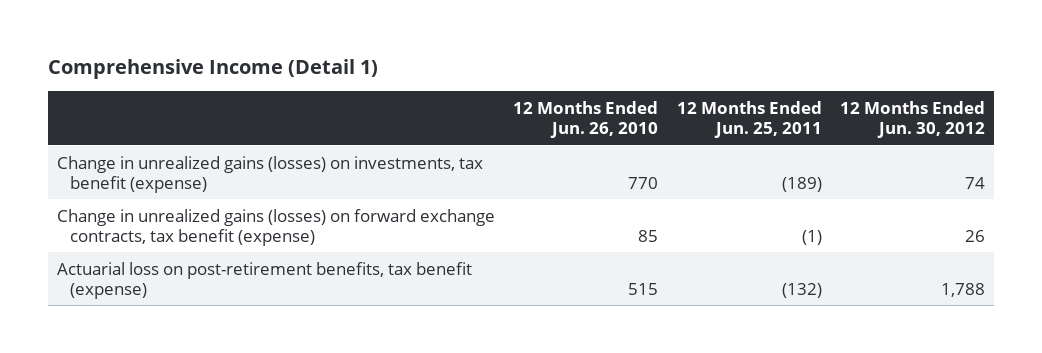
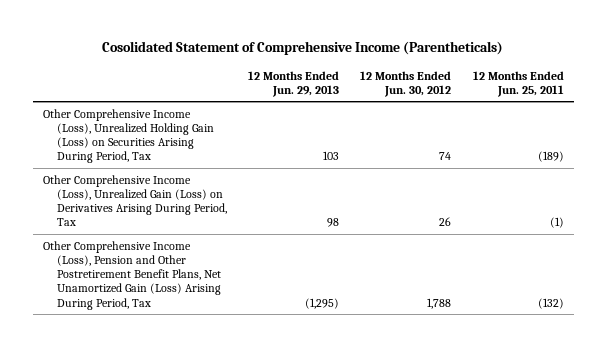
- Comprehensive Income (Detail 1)
+ Cosolidated Statement of Comprehensive Income (Parentheticals)
- | 12 Months Ended Jun. 26, 2010 | 12 Months Ended Jun. 25, 2011 | 12 Months Ended Jun. 30, 2012
+ | 12 Months Ended Jun. 29, 2013 | 12 Months Ended Jun. 30, 2012 | 12 Months Ended Jun. 25, 2011
- Change in unrealized gains (losses) on investments, tax benefit (expense) | 770 | (189) | 74
- Change in unrealized gains (losses) on forward exchange contracts, tax benefit (expense) | 85 | (1) | 26
- Actuarial loss on post-retirement benefits, tax benefit (expense) | 515 | (132) | 1,788
+ Other Comprehensive Income (Loss), Unrealized Holding Gain (Loss) on Securities Arising During Period, Tax | 103 | 74 | (189)
+ Other Comprehensive Income (Loss), Unrealized Gain (Loss) on Derivatives Arising During Period, Tax | 98 | 26 | (1)
+ Other Comprehensive Income (Loss), Pension and Other Postretirement Benefit Plans, Net Unamortized Gain (Loss) Arising During Period, Tax | (1,295) | 1,788 | (132)

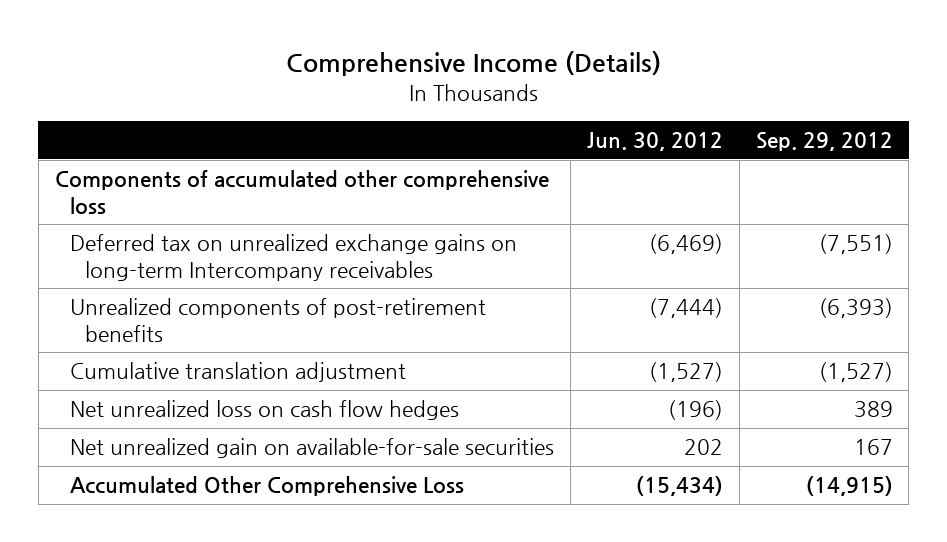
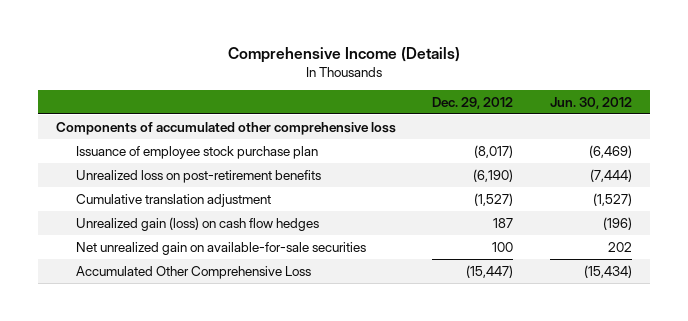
- | Jun. 30, 2012 | Sep. 29, 2012
+ | Dec. 29, 2012 | Jun. 30, 2012
- Deferred tax on unrealized exchange gains on long-term Intercompany receivables | (6,469) | (7,551)
- Unrealized components of post-retirement benefits | (7,444) | (6,393)
+ Issuance of employee stock purchase plan | (8,017) | (6,469)
+ Unrealized loss on post-retirement benefits | (6,190) | (7,444)
- Net unrealized loss on cash flow hedges | (196) | 389
+ Unrealized gain (loss) on cash flow hedges | 187 | (196)

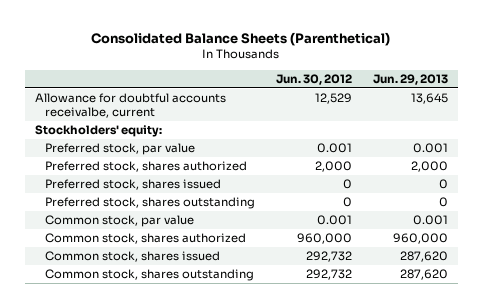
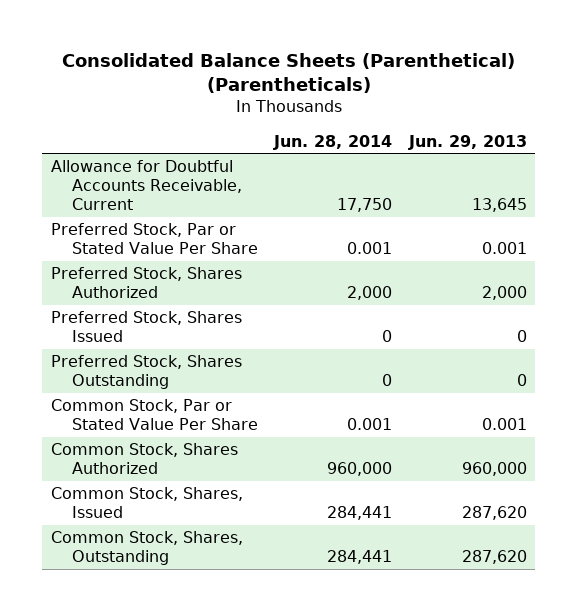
- Consolidated Balance Sheets (Parenthetical)
+ Consolidated Balance Sheets (Parenthetical) (Parentheticals)
- | Jun. 30, 2012 | Jun. 29, 2013
+ | Jun. 28, 2014 | Jun. 29, 2013
- Allowance for doubtful accounts receivalbe, current | 12,529 | 13,645
- Stockholders' equity:
- Preferred stock, par value | 0.001 | 0.001
- Preferred stock, shares authorized | 2,000 | 2,000
- Preferred stock, shares issued | 0 | 0
- Preferred stock, shares outstanding | 0 | 0
- Common stock, par value | 0.001 | 0.001
- Common stock, shares authorized | 960,000 | 960,000
- Common stock, shares issued | 292,732 | 287,620
- Common stock, shares outstanding | 292,732 | 287,620
+ Allowance for Doubtful Accounts Receivable, Current | 17,750 | 13,645
+ Preferred Stock, Par or Stated Value Per Share | 0.001 | 0.001
+ Preferred Stock, Shares Authorized | 2,000 | 2,000
+ Preferred Stock, Shares Issued | 0 | 0
+ Preferred Stock, Shares Outstanding | 0 | 0
+ Common Stock, Par or Stated Value Per Share | 0.001 | 0.001
+ Common Stock, Shares Authorized | 960,000 | 960,000
+ Common Stock, Shares, Issued | 284,441 | 287,620
+ Common Stock, Shares, Outstanding | 284,441 | 287,620

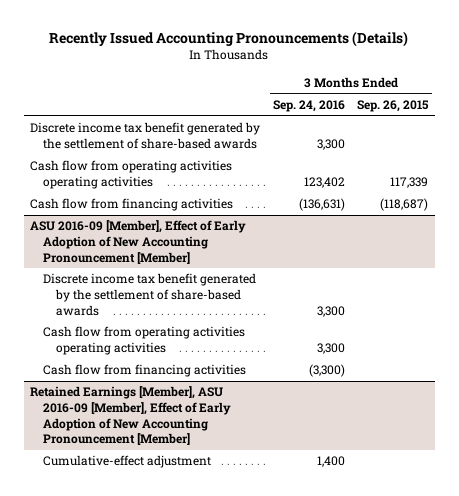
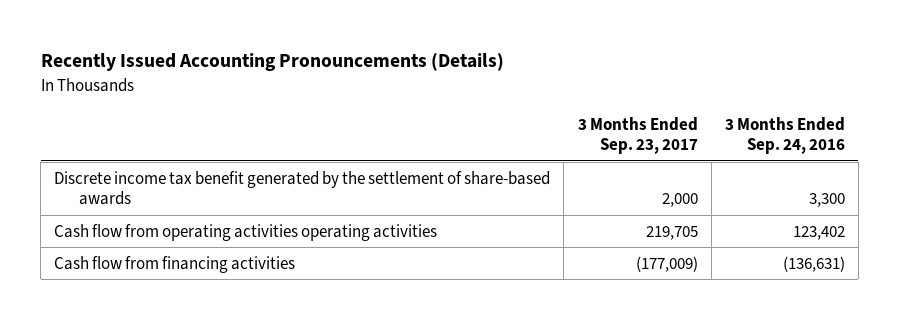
- | 3 Months Ended Sep. 24, 2016 | 3 Months Ended Sep. 26, 2015
+ | 3 Months Ended Sep. 23, 2017 | 3 Months Ended Sep. 24, 2016
- ASU 2016-09 [Member], Effect of Early Adoption of New Accounting Pronouncement [Member]
- Discrete income tax benefit generated by the settlement of share-based awards | 3,300 |
- Cash flow from operating activities operating activities | 3,300 |
- Cash flow from financing activities | (3,300) |
- Retained Earnings [Member], ASU 2016-09 [Member], Effect of Early Adoption of New Accounting Pronouncement [Member]
- Cumulative-effect adjustment | 1,400 |

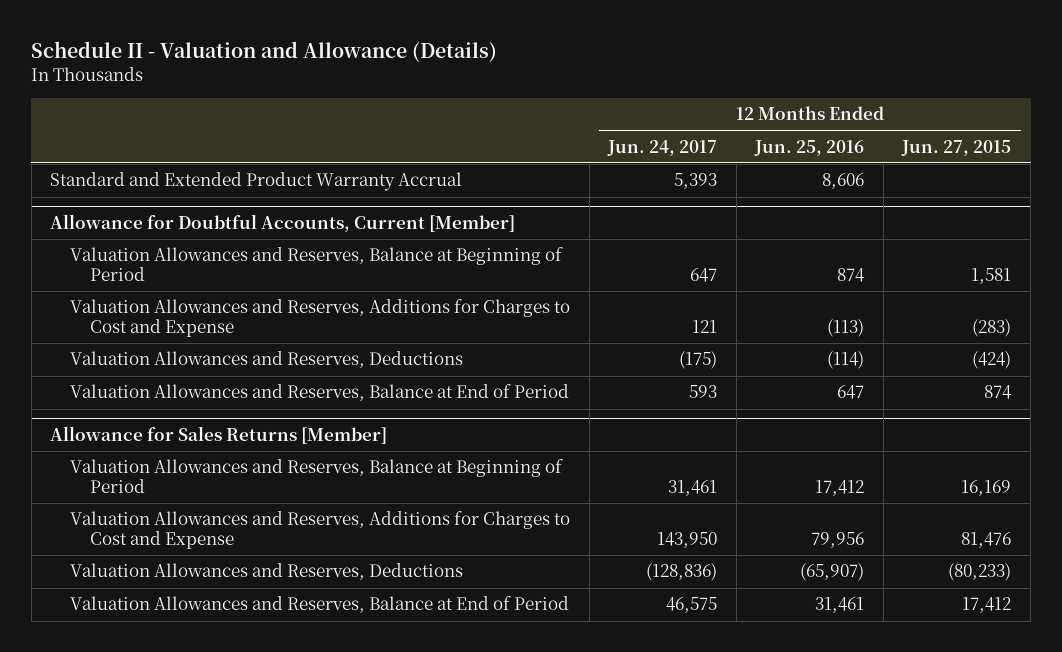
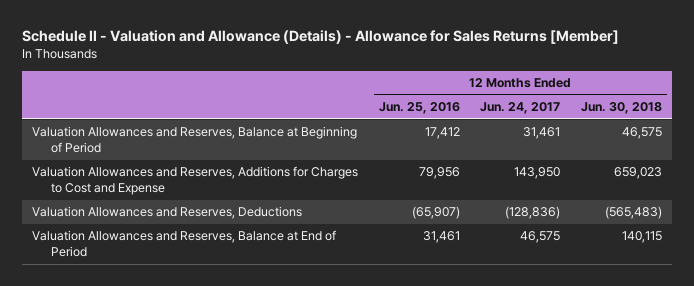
- Schedule II - Valuation and Allowance (Details)
+ Schedule II - Valuation and Allowance (Details) - Allowance for Sales Returns [Member]
- | 12 Months Ended Jun. 24, 2017 | 12 Months Ended Jun. 25, 2016 | 12 Months Ended Jun. 27, 2015
+ | 12 Months Ended Jun. 25, 2016 | 12 Months Ended Jun. 24, 2017 | 12 Months Ended Jun. 30, 2018
- Standard and Extended Product Warranty Accrual | 5,393 | 8,606 |
- Allowance for Doubtful Accounts, Current [Member]
- Valuation Allowances and Reserves, Balance at Beginning of Period | 647 | 874 | 1,581
- Valuation Allowances and Reserves, Additions for Charges to Cost and Expense | 121 | (113) | (283)
- Valuation Allowances and Reserves, Deductions | (175) | (114) | (424)
- Valuation Allowances and Reserves, Balance at End of Period | 593 | 647 | 874
- Allowance for Sales Returns [Member]

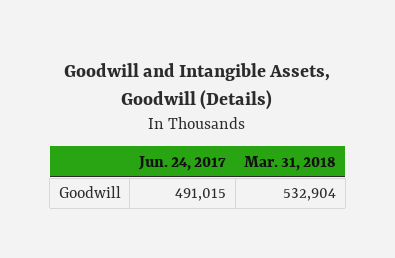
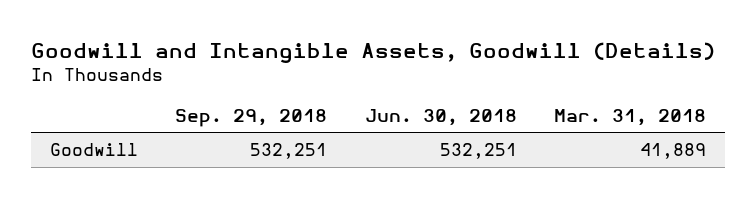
- | Jun. 24, 2017 | Mar. 31, 2018
+ | Sep. 29, 2018 | Jun. 30, 2018 | Mar. 31, 2018
- Goodwill | 491,015 | 532,904
+ Goodwill | 532,251 | 532,251 | 41,889

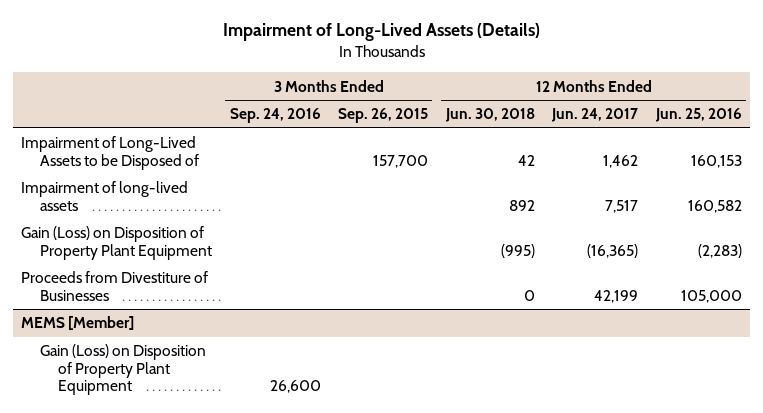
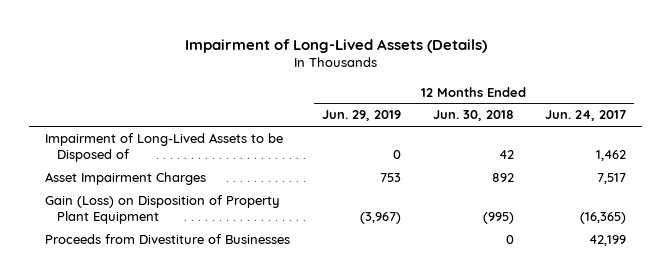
- | 3 Months Ended Sep. 24, 2016 | 3 Months Ended Sep. 26, 2015 | 12 Months Ended Jun. 30, 2018 | 12 Months Ended Jun. 24, 2017 | 12 Months Ended Jun. 25, 2016
+ | 12 Months Ended Jun. 29, 2019 | 12 Months Ended Jun. 30, 2018 | 12 Months Ended Jun. 24, 2017
- Impairment of long-lived assets | | | 892 | 7,517 | 160,582
+ Asset Impairment Charges | 753 | 892 | 7,517
- MEMS [Member]
- Gain (Loss) on Disposition of Property Plant Equipment | 26,600 | | | |

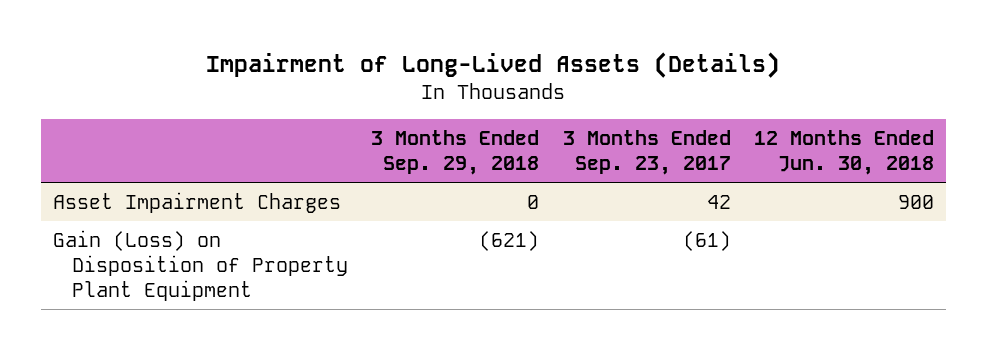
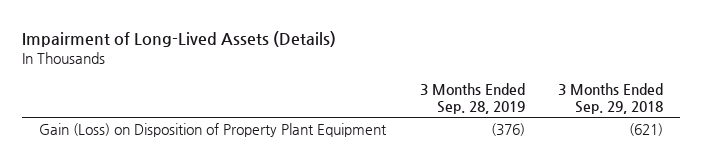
- | 3 Months Ended Sep. 29, 2018 | 3 Months Ended Sep. 23, 2017 | 12 Months Ended Jun. 30, 2018
+ | 3 Months Ended Sep. 28, 2019 | 3 Months Ended Sep. 29, 2018
- Asset Impairment Charges | 0 | 42 | 900

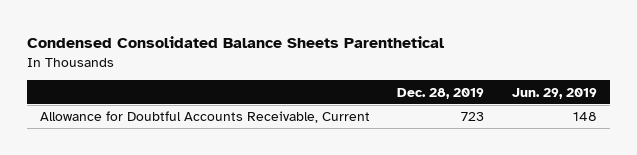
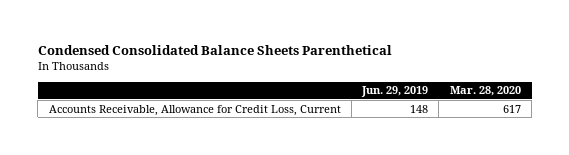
- | Dec. 28, 2019 | Jun. 29, 2019
+ | Jun. 29, 2019 | Mar. 28, 2020
- Allowance for Doubtful Accounts Receivable, Current | 723 | 148
+ Accounts Receivable, Allowance for Credit Loss, Current | 148 | 617

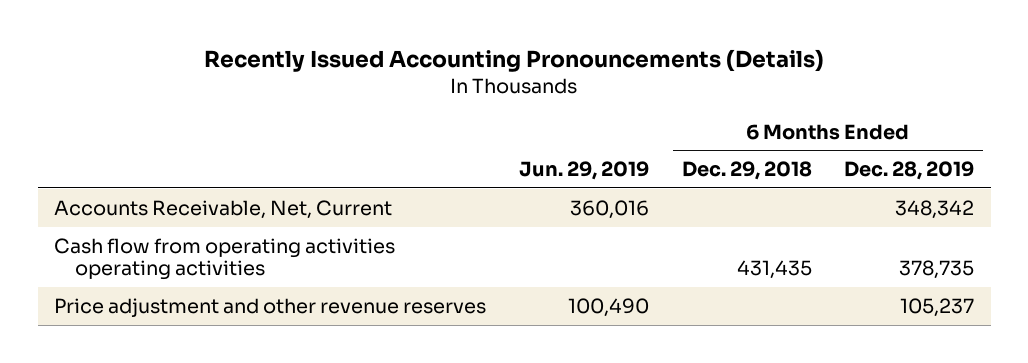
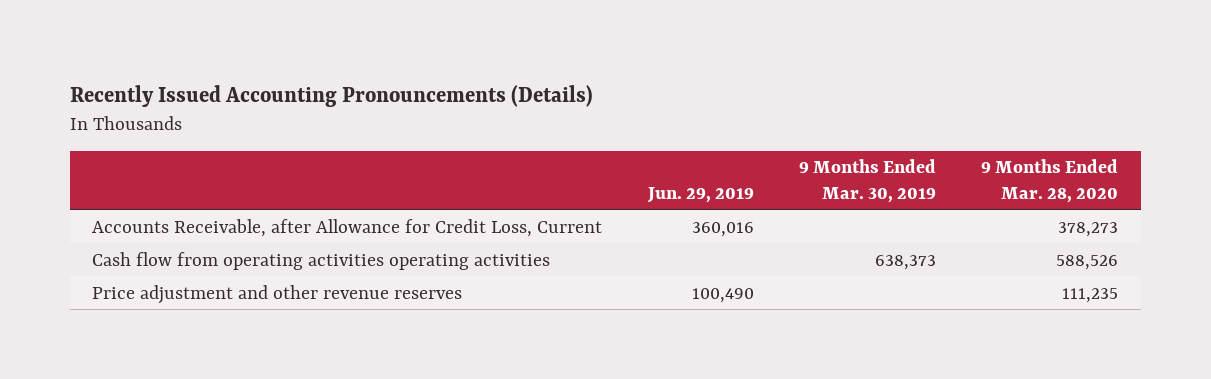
- | Jun. 29, 2019 | 6 Months Ended Dec. 29, 2018 | 6 Months Ended Dec. 28, 2019
+ | Jun. 29, 2019 | 9 Months Ended Mar. 30, 2019 | 9 Months Ended Mar. 28, 2020
- Accounts Receivable, Net, Current | 360,016 | | 348,342
+ Accounts Receivable, after Allowance for Credit Loss, Current | 360,016 | | 378,273

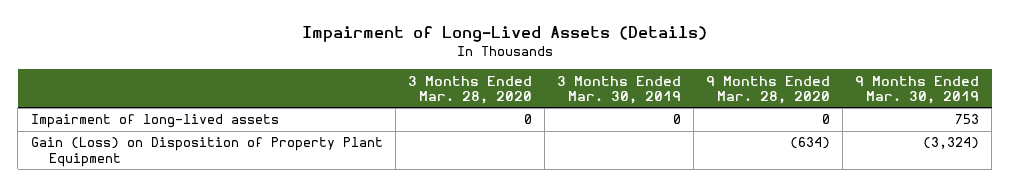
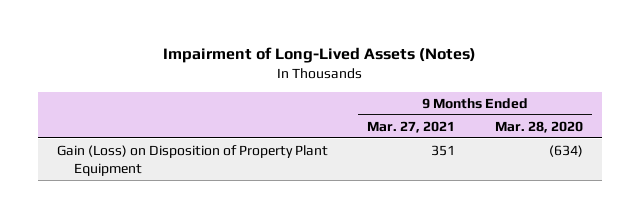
- Impairment of Long-Lived Assets (Details)
+ Impairment of Long-Lived Assets (Notes)
- | 3 Months Ended Mar. 28, 2020 | 3 Months Ended Mar. 30, 2019 | 9 Months Ended Mar. 28, 2020 | 9 Months Ended Mar. 30, 2019
+ | 9 Months Ended Mar. 27, 2021 | 9 Months Ended Mar. 28, 2020
- Impairment of long-lived assets | 0 | 0 | 0 | 753

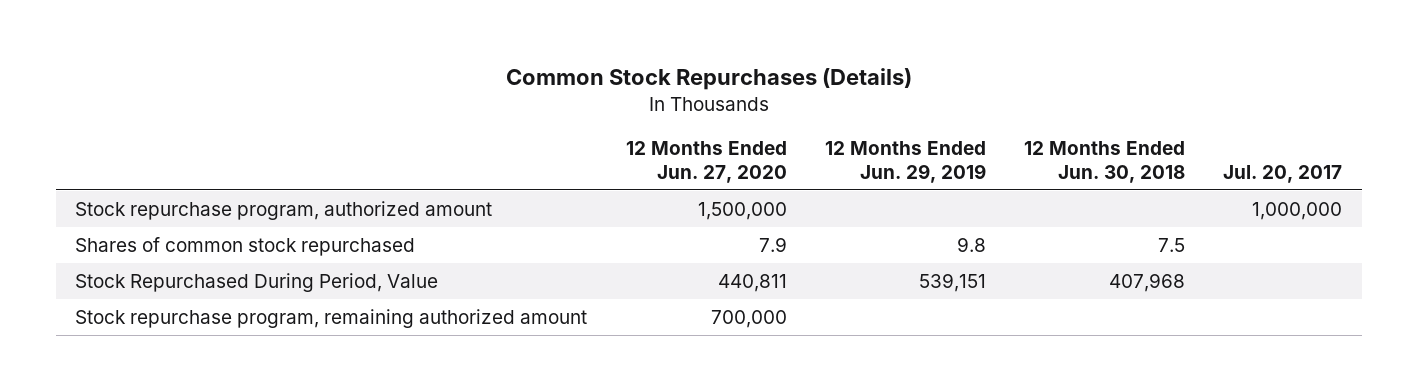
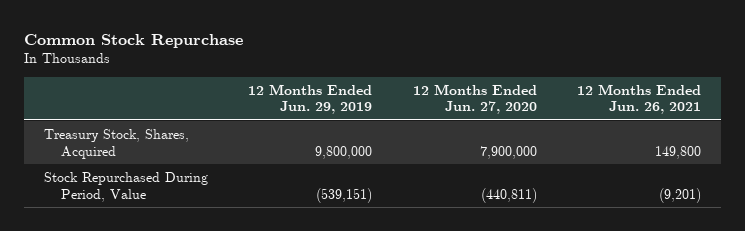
- Common Stock Repurchases (Details)
+ Common Stock Repurchase
- | 12 Months Ended Jun. 27, 2020 | 12 Months Ended Jun. 29, 2019 | 12 Months Ended Jun. 30, 2018 | Jul. 20, 2017
+ | 12 Months Ended Jun. 29, 2019 | 12 Months Ended Jun. 27, 2020 | 12 Months Ended Jun. 26, 2021
- Stock repurchase program, authorized amount | 1,500,000 | | | 1,000,000
- Shares of common stock repurchased | 7.9 | 9.8 | 7.5 |
- Stock Repurchased During Period, Value | 440,811 | 539,151 | 407,968 |
- Stock repurchase program, remaining authorized amount | 700,000 | | |
+ Treasury Stock, Shares, Acquired | 9,800,000 | 7,900,000 | 149,800
+ Stock Repurchased During Period, Value | (539,151) | (440,811) | (9,201)

